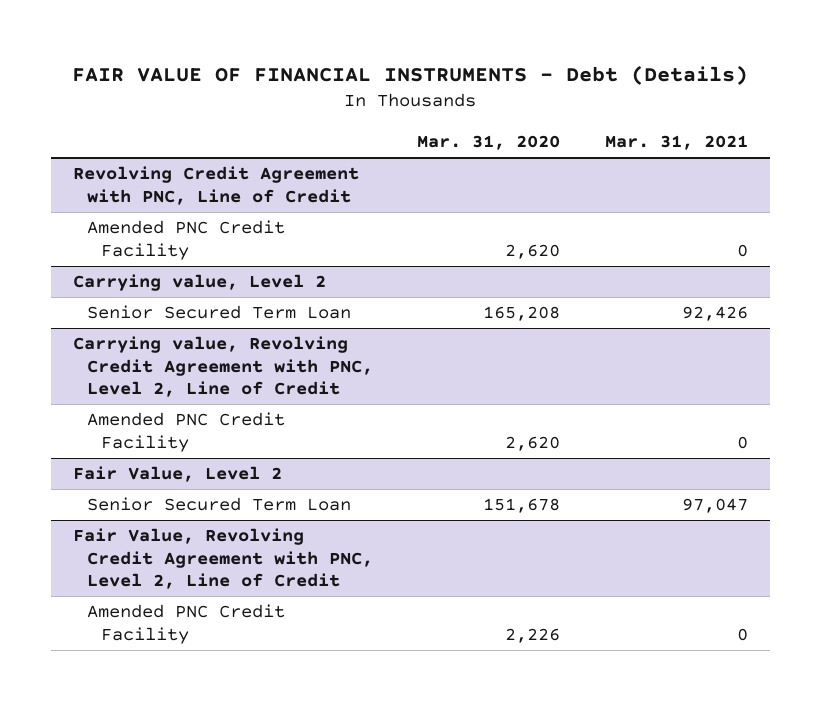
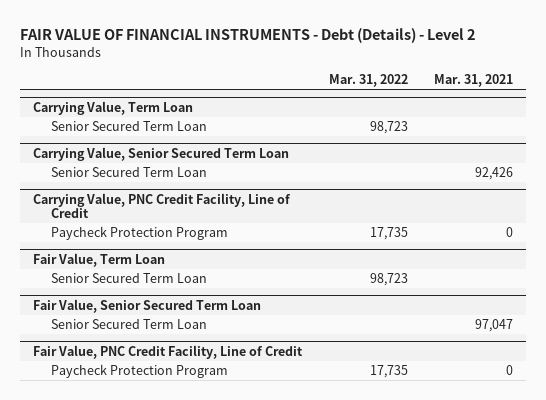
- FAIR VALUE OF FINANCIAL INSTRUMENTS - Debt (Details)
+ FAIR VALUE OF FINANCIAL INSTRUMENTS - Debt (Details) - Level 2
- | Mar. 31, 2020 | Mar. 31, 2021
+ | Mar. 31, 2022 | Mar. 31, 2021
- Revolving Credit Agreement with PNC, Line of Credit
- Amended PNC Credit Facility | 2,620 | 0
- Carrying value, Level 2
+ Carrying Value, Term Loan
+ Senior Secured Term Loan | 98,723 |
+ Carrying Value, Senior Secured Term Loan
- Carrying value, Revolving Credit Agreement with PNC, Level 2, Line of Credit
- Amended PNC Credit Facility | 2,620 | 0
- Fair Value, Level 2
+ Carrying Value, PNC Credit Facility, Line of Credit
+ Paycheck Protection Program | 17,735 | 0
+ Fair Value, Term Loan
+ Senior Secured Term Loan | 98,723 |
+ Fair Value, Senior Secured Term Loan
- Fair Value, Revolving Credit Agreement with PNC, Level 2, Line of Credit
- Amended PNC Credit Facility | 2,226 | 0
+ Fair Value, PNC Credit Facility, Line of Credit
+ Paycheck Protection Program | 17,735 | 0

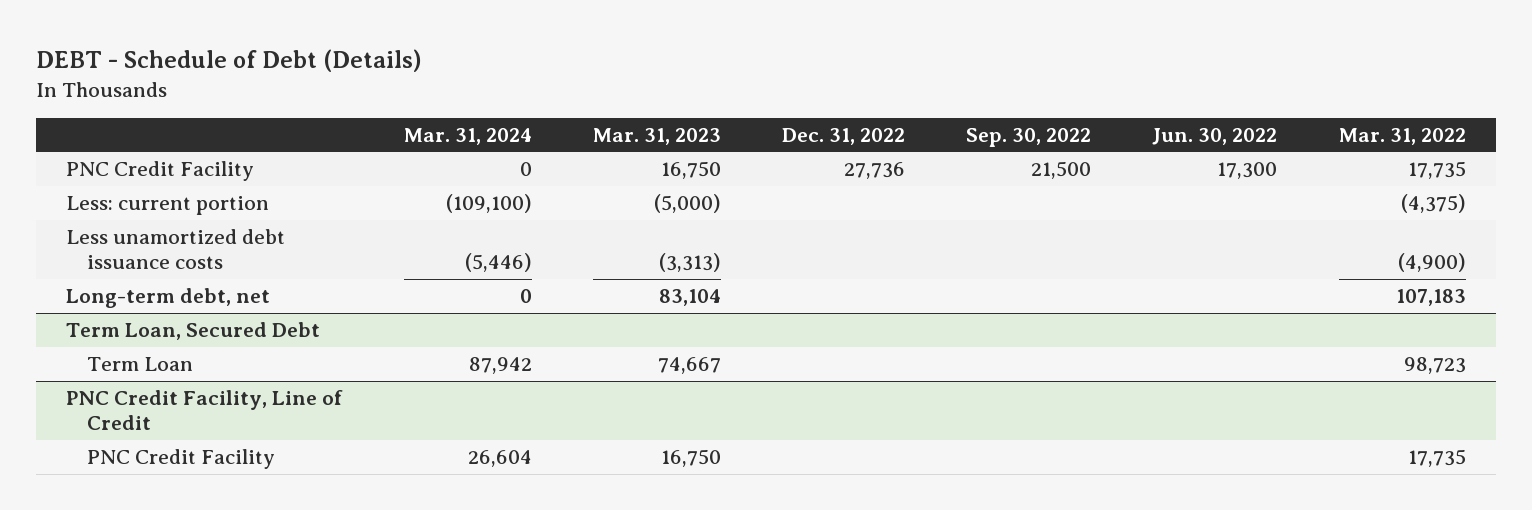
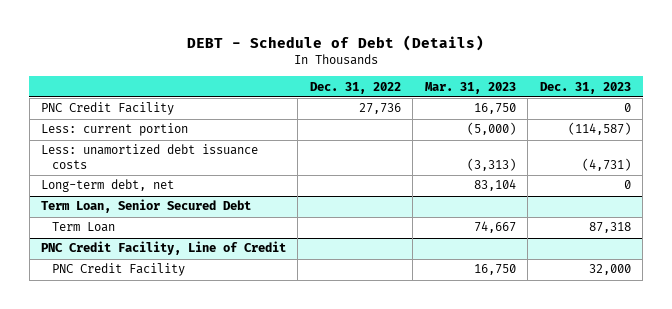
- | Mar. 31, 2024 | Mar. 31, 2023 | Dec. 31, 2022 | Sep. 30, 2022 | Jun. 30, 2022 | Mar. 31, 2022
+ | Dec. 31, 2022 | Mar. 31, 2023 | Dec. 31, 2023
- Less unamortized debt issuance costs | (5,446) | (3,313) | | | | (4,900)
+ Less: unamortized debt issuance costs | | (3,313) | (4,731)
- Term Loan, Secured Debt
+ Term Loan, Senior Secured Debt

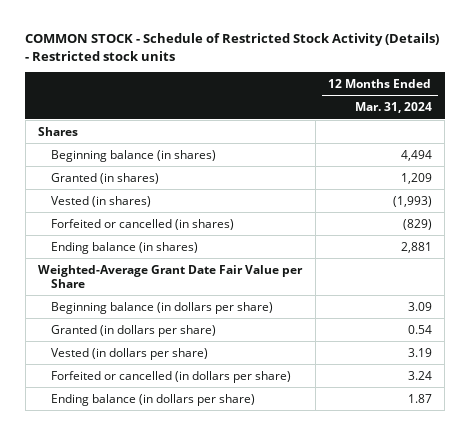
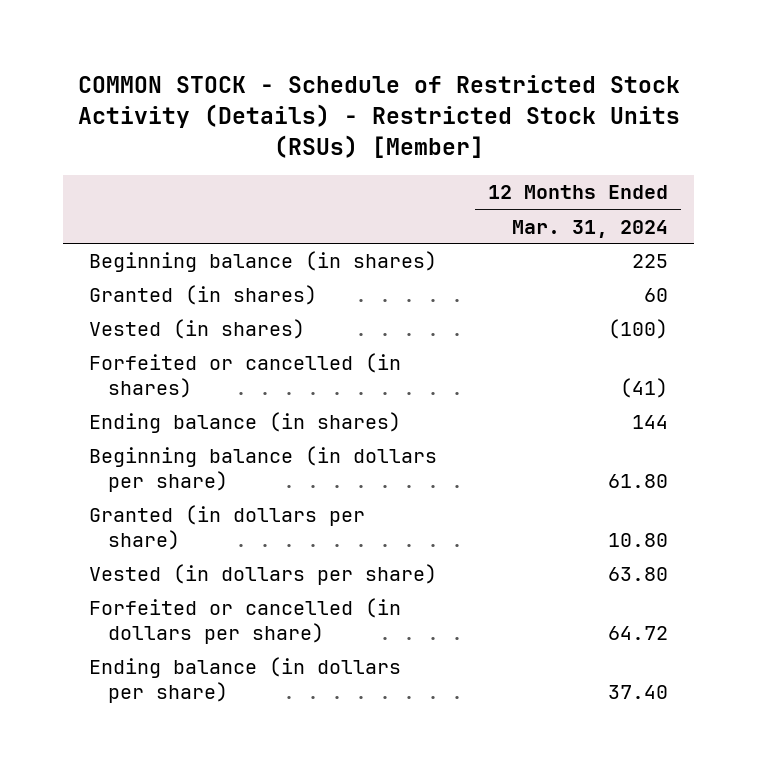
- COMMON STOCK - Schedule of Restricted Stock Activity (Details) - Restricted stock units
+ COMMON STOCK - Schedule of Restricted Stock Activity (Details) - Restricted Stock Units (RSUs) [Member]
- Shares
- Beginning balance (in shares) | 4,494
- Granted (in shares) | 1,209
- Vested (in shares) | (1,993)
- Forfeited or cancelled (in shares) | (829)
- Ending balance (in shares) | 2,881
- Weighted-Average Grant Date Fair Value per Share
- Beginning balance (in dollars per share) | 3.09
- Granted (in dollars per share) | 0.54
- Vested (in dollars per share) | 3.19
- Forfeited or cancelled (in dollars per share) | 3.24
- Ending balance (in dollars per share) | 1.87
+ Beginning balance (in shares) | 225
+ Granted (in shares) | 60
+ Vested (in shares) | (100)
+ Forfeited or cancelled (in shares) | (41)
+ Ending balance (in shares) | 144
+ Beginning balance (in dollars per share) | 61.80
+ Granted (in dollars per share) | 10.80
+ Vested (in dollars per share) | 63.80
+ Forfeited or cancelled (in dollars per share) | 64.72
+ Ending balance (in dollars per share) | 37.40

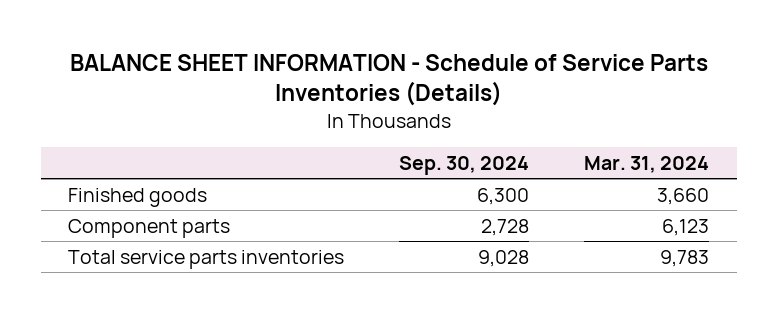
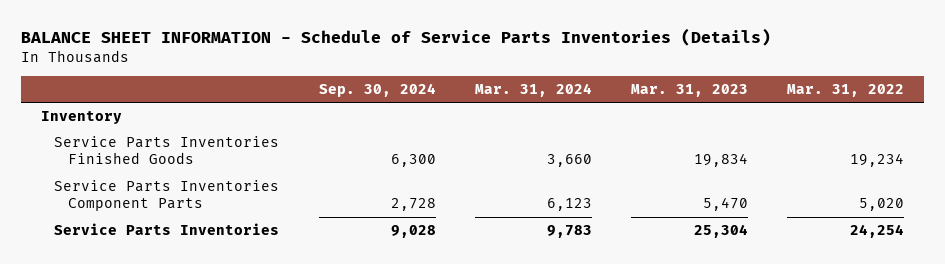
- | Sep. 30, 2024 | Mar. 31, 2024
+ | Sep. 30, 2024 | Mar. 31, 2024 | Mar. 31, 2023 | Mar. 31, 2022
- Finished goods | 6,300 | 3,660
- Component parts | 2,728 | 6,123
- Total service parts inventories | 9,028 | 9,783
+ Inventory
+ Service Parts Inventories Finished Goods | 6,300 | 3,660 | 19,834 | 19,234
+ Service Parts Inventories Component Parts | 2,728 | 6,123 | 5,470 | 5,020
+ Service Parts Inventories | 9,028 | 9,783 | 25,304 | 24,254

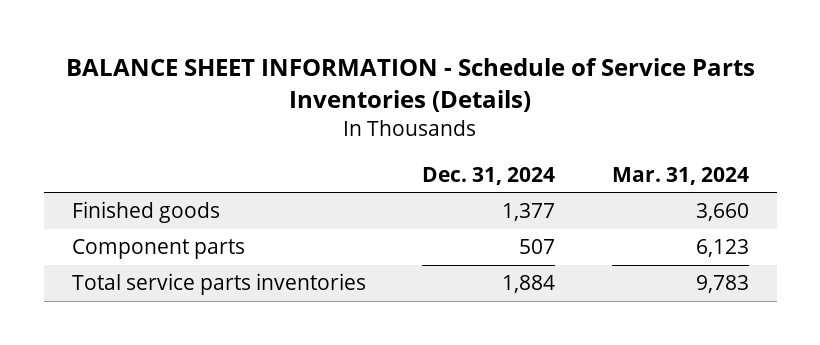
- | Sep. 30, 2024 | Mar. 31, 2024 | Mar. 31, 2023 | Mar. 31, 2022
+ | Dec. 31, 2024 | Mar. 31, 2024
- Inventory
- Service Parts Inventories Finished Goods | 6,300 | 3,660 | 19,834 | 19,234
- Service Parts Inventories Component Parts | 2,728 | 6,123 | 5,470 | 5,020
- Service Parts Inventories | 9,028 | 9,783 | 25,304 | 24,254
+ Finished goods | 1,377 | 3,660
+ Component parts | 507 | 6,123
+ Total service parts inventories | 1,884 | 9,783

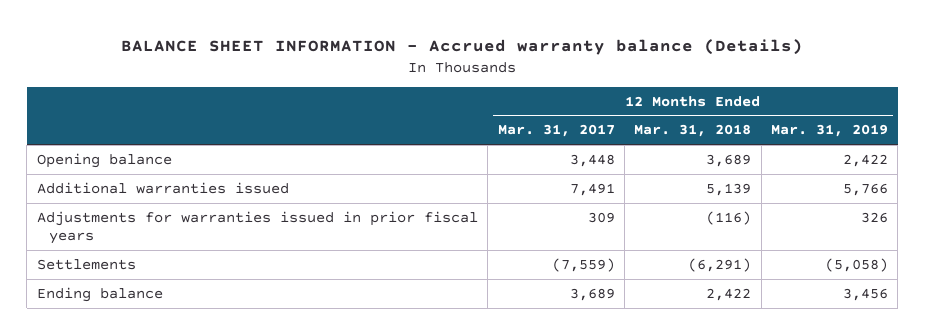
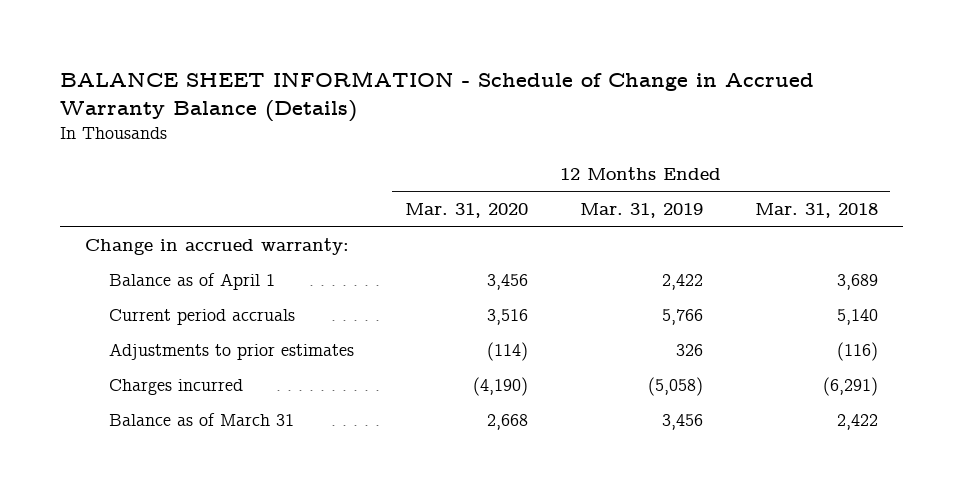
- BALANCE SHEET INFORMATION - Accrued warranty balance (Details)
+ BALANCE SHEET INFORMATION - Schedule of Change in Accrued Warranty Balance (Details)
- | 12 Months Ended Mar. 31, 2017 | 12 Months Ended Mar. 31, 2018 | 12 Months Ended Mar. 31, 2019
+ | 12 Months Ended Mar. 31, 2020 | 12 Months Ended Mar. 31, 2019 | 12 Months Ended Mar. 31, 2018
- Opening balance | 3,448 | 3,689 | 2,422
- Additional warranties issued | 7,491 | 5,139 | 5,766
- Adjustments for warranties issued in prior fiscal years | 309 | (116) | 326
- Settlements | (7,559) | (6,291) | (5,058)
- Ending balance | 3,689 | 2,422 | 3,456
+ Change in accrued warranty:
+ Balance as of April 1 | 3,456 | 2,422 | 3,689
+ Current period accruals | 3,516 | 5,766 | 5,140
+ Adjustments to prior estimates | (114) | 326 | (116)
+ Charges incurred | (4,190) | (5,058) | (6,291)
+ Balance as of March 31 | 2,668 | 3,456 | 2,422

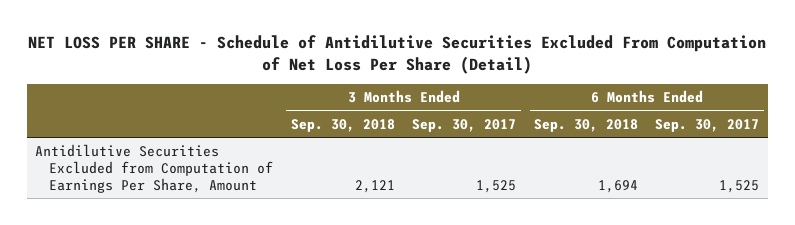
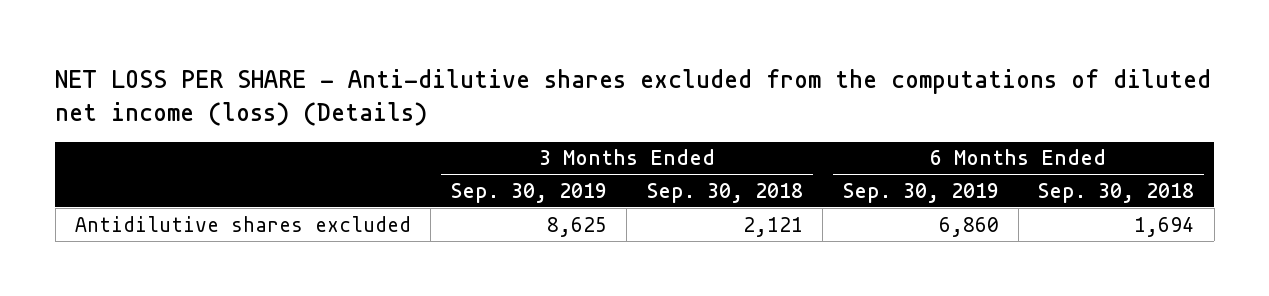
- NET LOSS PER SHARE - Schedule of Antidilutive Securities Excluded From Computation of Net Loss Per Share (Detail)
+ NET LOSS PER SHARE - Anti-dilutive shares excluded from the computations of diluted net income (loss) (Details)
- | 3 Months Ended Sep. 30, 2018 | 3 Months Ended Sep. 30, 2017 | 6 Months Ended Sep. 30, 2018 | 6 Months Ended Sep. 30, 2017
+ | 3 Months Ended Sep. 30, 2019 | 3 Months Ended Sep. 30, 2018 | 6 Months Ended Sep. 30, 2019 | 6 Months Ended Sep. 30, 2018
- Antidilutive Securities Excluded from Computation of Earnings Per Share, Amount | 2,121 | 1,525 | 1,694 | 1,525
+ Antidilutive shares excluded | 8,625 | 2,121 | 6,860 | 1,694

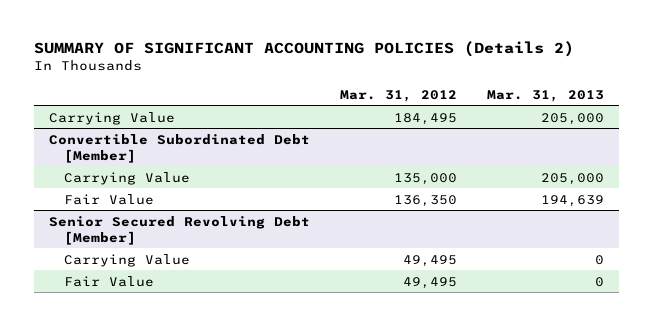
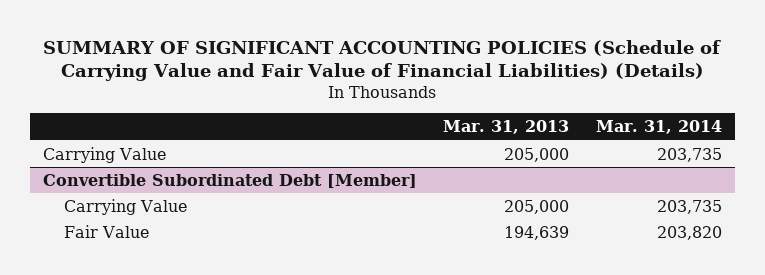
- SUMMARY OF SIGNIFICANT ACCOUNTING POLICIES (Details 2)
+ SUMMARY OF SIGNIFICANT ACCOUNTING POLICIES (Schedule of Carrying Value and Fair Value of Financial Liabilities) (Details)
- | Mar. 31, 2012 | Mar. 31, 2013
+ | Mar. 31, 2013 | Mar. 31, 2014
- Senior Secured Revolving Debt [Member]
- Carrying Value | 49,495 | 0
- Fair Value | 49,495 | 0

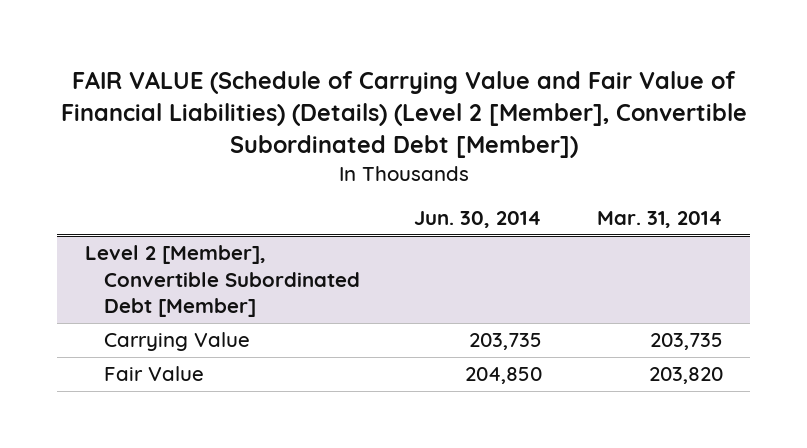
- SUMMARY OF SIGNIFICANT ACCOUNTING POLICIES (Schedule of Carrying Value and Fair Value of Financial Liabilities) (Details)
+ FAIR VALUE (Schedule of Carrying Value and Fair Value of Financial Liabilities) (Details) (Level 2 [Member], Convertible Subordinated Debt [Member])
- | Mar. 31, 2013 | Mar. 31, 2014
+ | Jun. 30, 2014 | Mar. 31, 2014
- Carrying Value | 205,000 | 203,735
- Convertible Subordinated Debt [Member]
+ Level 2 [Member], Convertible Subordinated Debt [Member]

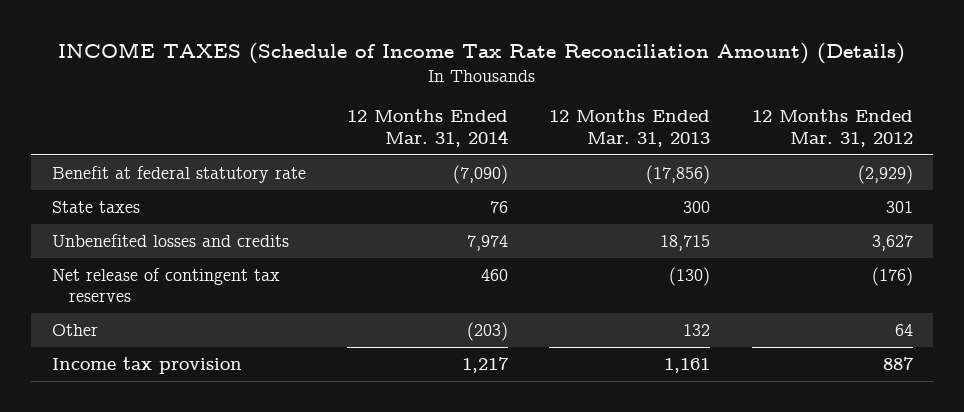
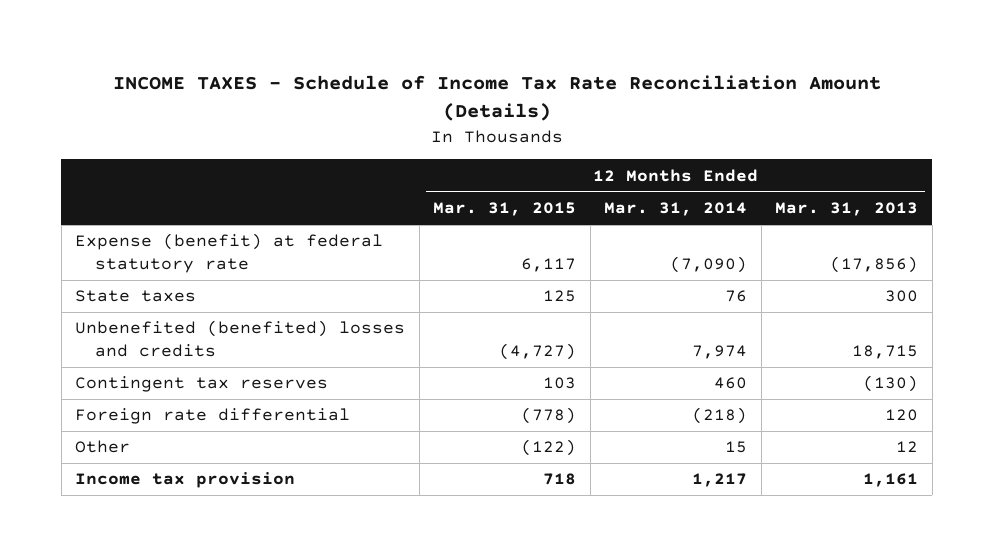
- INCOME TAXES (Schedule of Income Tax Rate Reconciliation Amount) (Details)
+ INCOME TAXES - Schedule of Income Tax Rate Reconciliation Amount (Details)
- | 12 Months Ended Mar. 31, 2014 | 12 Months Ended Mar. 31, 2013 | 12 Months Ended Mar. 31, 2012
+ | 12 Months Ended Mar. 31, 2015 | 12 Months Ended Mar. 31, 2014 | 12 Months Ended Mar. 31, 2013
- Benefit at federal statutory rate | (7,090) | (17,856) | (2,929)
+ Expense (benefit) at federal statutory rate | 6,117 | (7,090) | (17,856)
- Unbenefited losses and credits | 7,974 | 18,715 | 3,627
- Net release of contingent tax reserves | 460 | (130) | (176)
- Other | (203) | 132 | 64
+ Unbenefited (benefited) losses and credits | (4,727) | 7,974 | 18,715
+ Contingent tax reserves | 103 | 460 | (130)
+ Foreign rate differential | (778) | (218) | 120
+ Other | (122) | 15 | 12

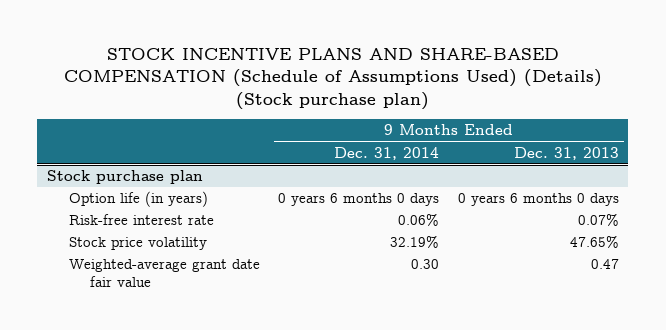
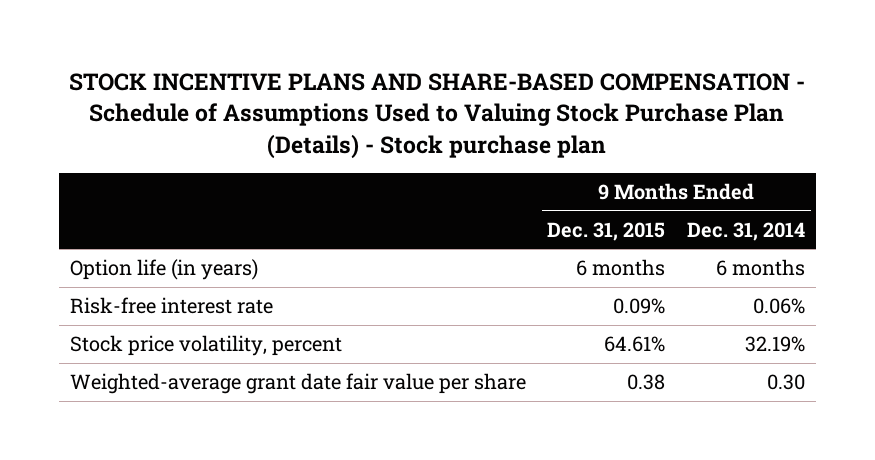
- STOCK INCENTIVE PLANS AND SHARE-BASED COMPENSATION (Schedule of Assumptions Used) (Details) (Stock purchase plan)
+ STOCK INCENTIVE PLANS AND SHARE-BASED COMPENSATION - Schedule of Assumptions Used to Valuing Stock Purchase Plan (Details) - Stock purchase plan
- | 9 Months Ended Dec. 31, 2014 | 9 Months Ended Dec. 31, 2013
+ | 9 Months Ended Dec. 31, 2015 | 9 Months Ended Dec. 31, 2014
- Stock purchase plan
- Option life (in years) | 0 years 6 months 0 days | 0 years 6 months 0 days
+ Option life (in years) | 6 months | 6 months
- Stock price volatility | 32.19% | 47.65%
- Weighted-average grant date fair value | 0.30 | 0.47
+ Stock price volatility, percent | 64.61% | 32.19%
+ Weighted-average grant date fair value per share | 0.38 | 0.30

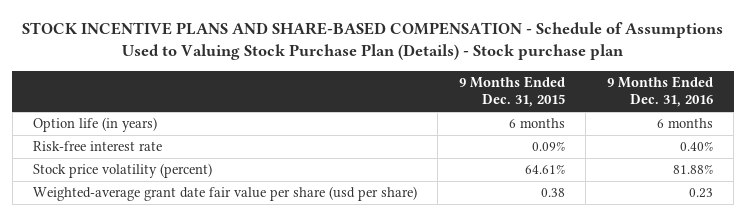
- | 9 Months Ended Dec. 31, 2015 | 9 Months Ended Dec. 31, 2014
+ | 9 Months Ended Dec. 31, 2015 | 9 Months Ended Dec. 31, 2016
- Stock price volatility, percent | 64.61% | 32.19%
- Weighted-average grant date fair value per share | 0.38 | 0.30
+ Stock price volatility (percent) | 64.61% | 81.88%
+ Weighted-average grant date fair value per share (usd per share) | 0.38 | 0.23

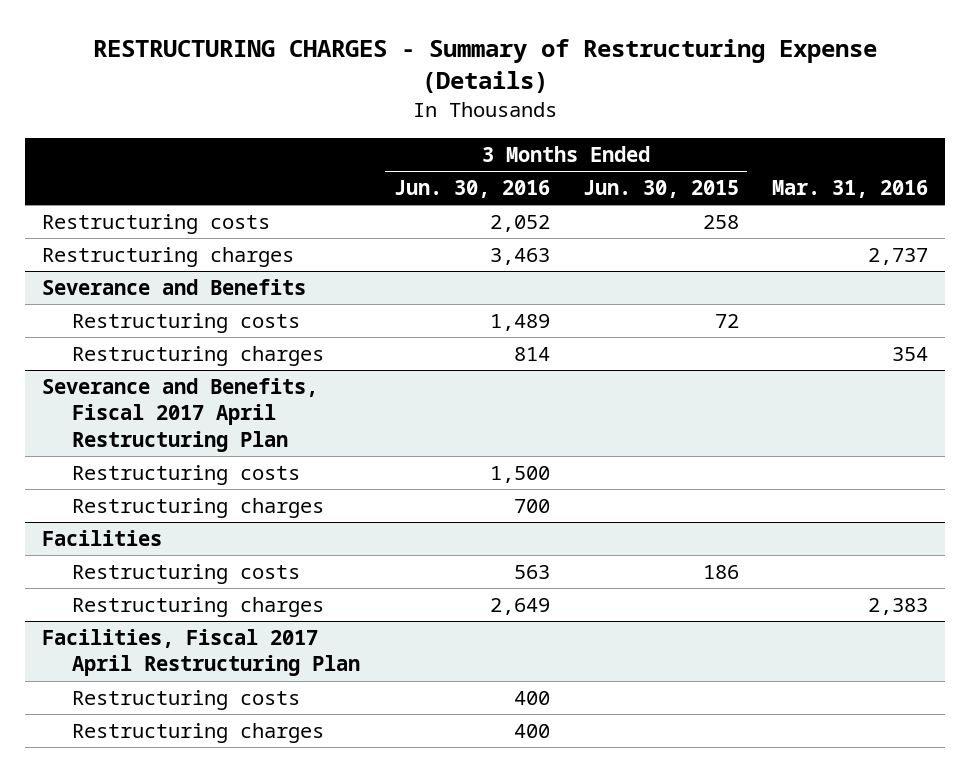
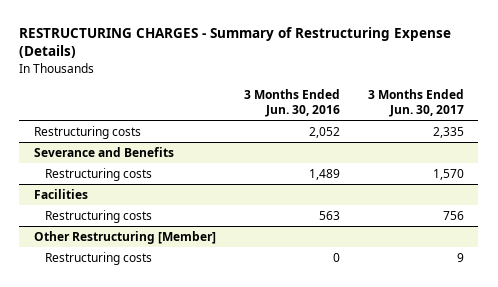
- | 3 Months Ended Jun. 30, 2016 | 3 Months Ended Jun. 30, 2015 | Mar. 31, 2016
+ | 3 Months Ended Jun. 30, 2016 | 3 Months Ended Jun. 30, 2017
- Restructuring charges | 3,463 | | 2,737
@ Severance and Benefits
- Restructuring charges | 814 | | 354
- Severance and Benefits, Fiscal 2017 April Restructuring Plan
- Restructuring costs | 1,500 | |
- Restructuring charges | 700 | |
@ Facilities
- Restructuring charges | 2,649 | | 2,383
- Facilities, Fiscal 2017 April Restructuring Plan
- Restructuring costs | 400 | |
- Restructuring charges | 400 | |
+ Other Restructuring [Member]
+ Restructuring costs | 0 | 9

